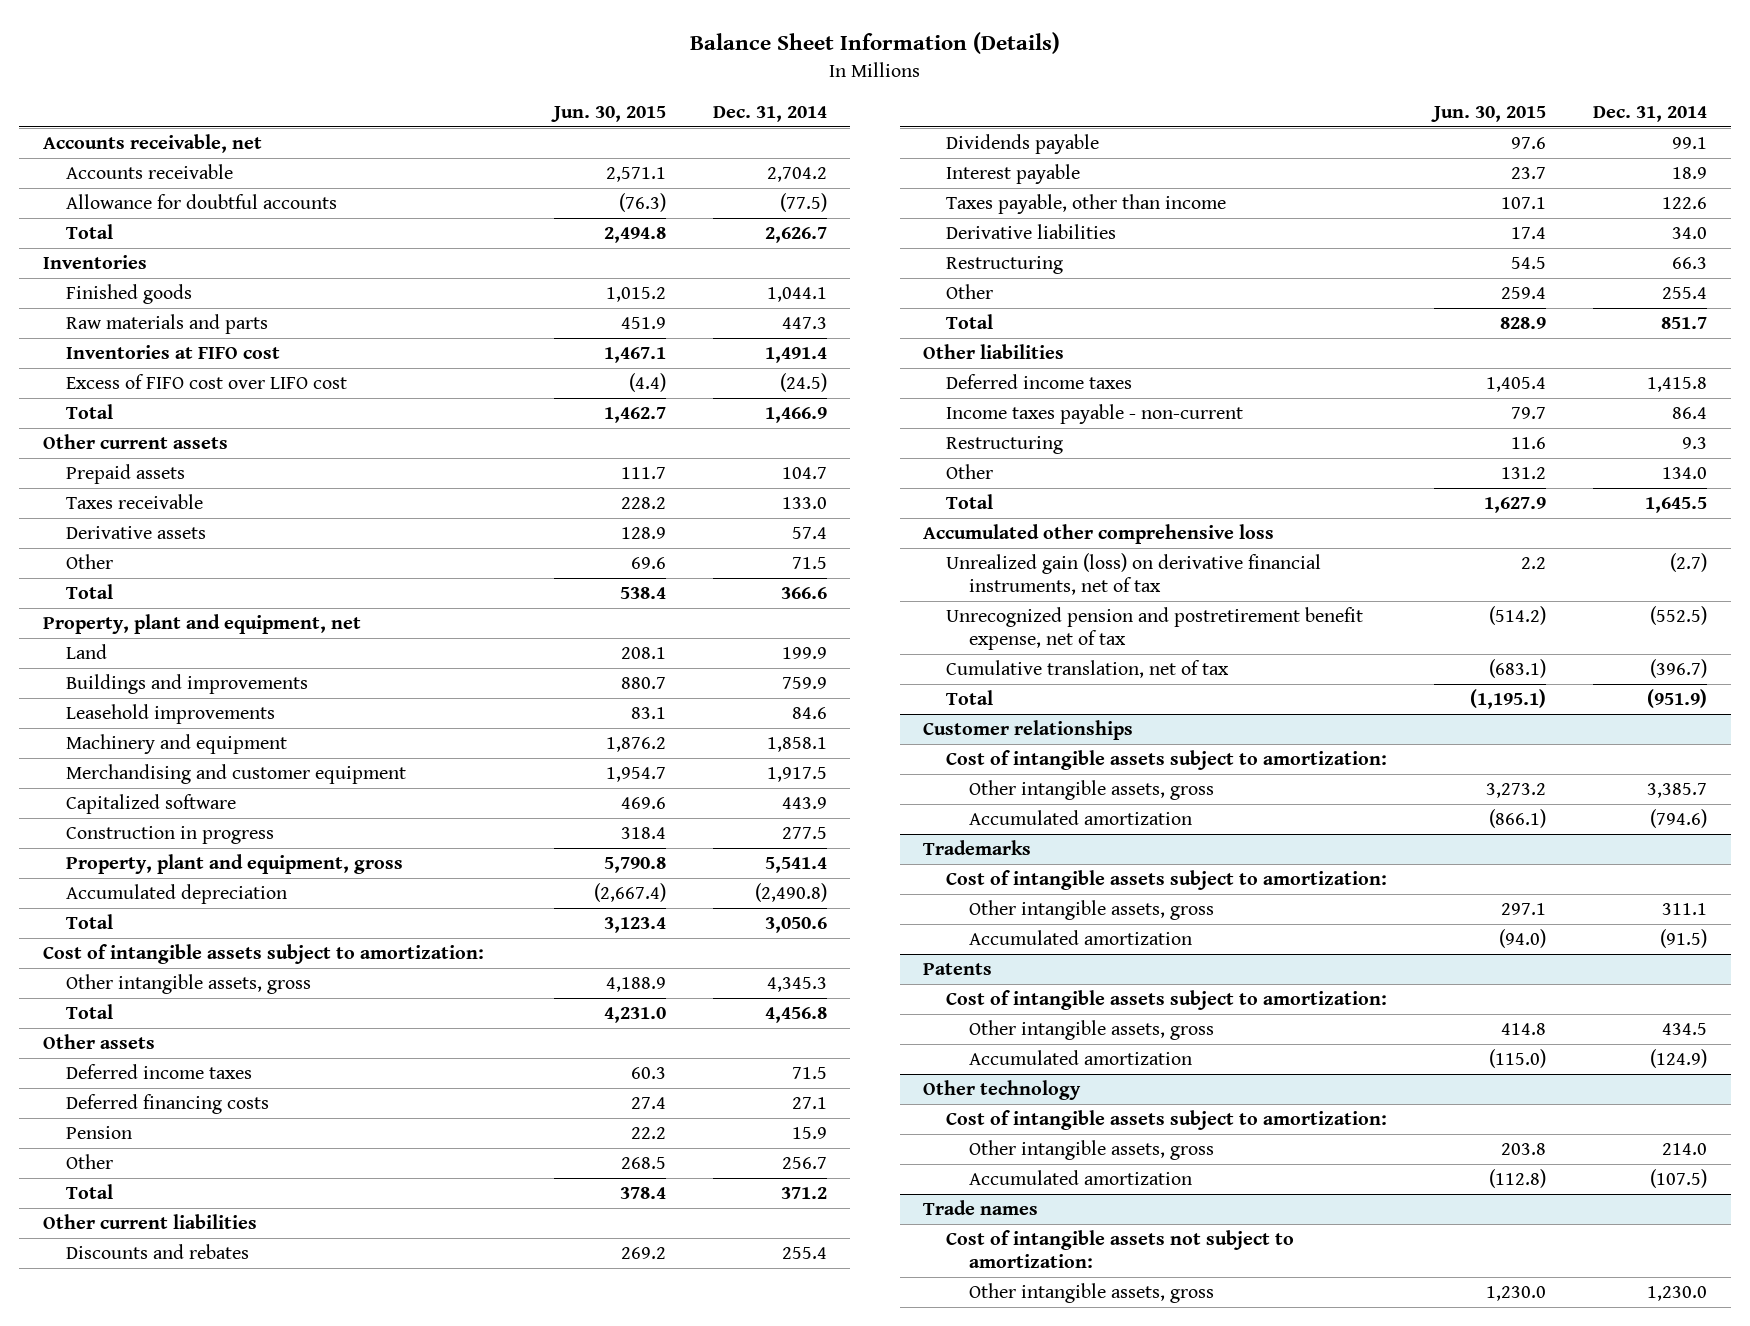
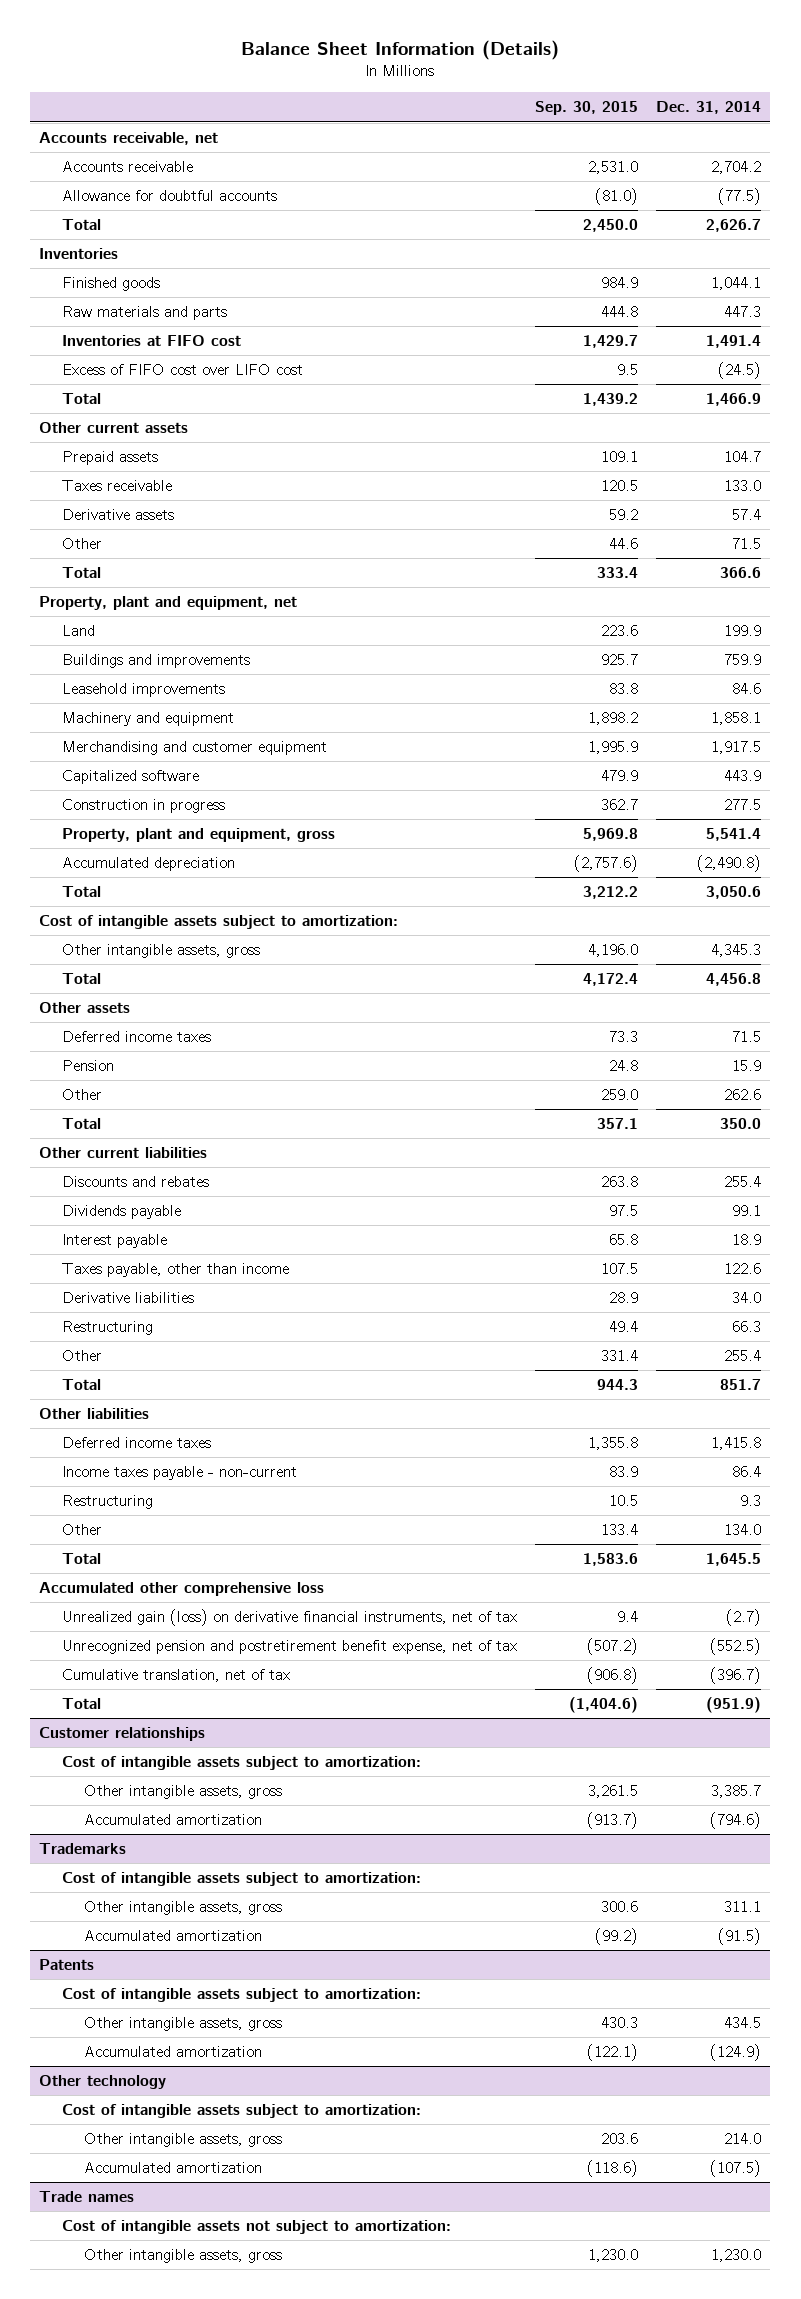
- | Jun. 30, 2015 | Dec. 31, 2014
+ | Sep. 30, 2015 | Dec. 31, 2014
- Deferred financing costs | 27.4 | 27.1
- Other | 268.5 | 256.7
- Total | 378.4 | 371.2
+ Other | 259.0 | 262.6
+ Total | 357.1 | 350.0

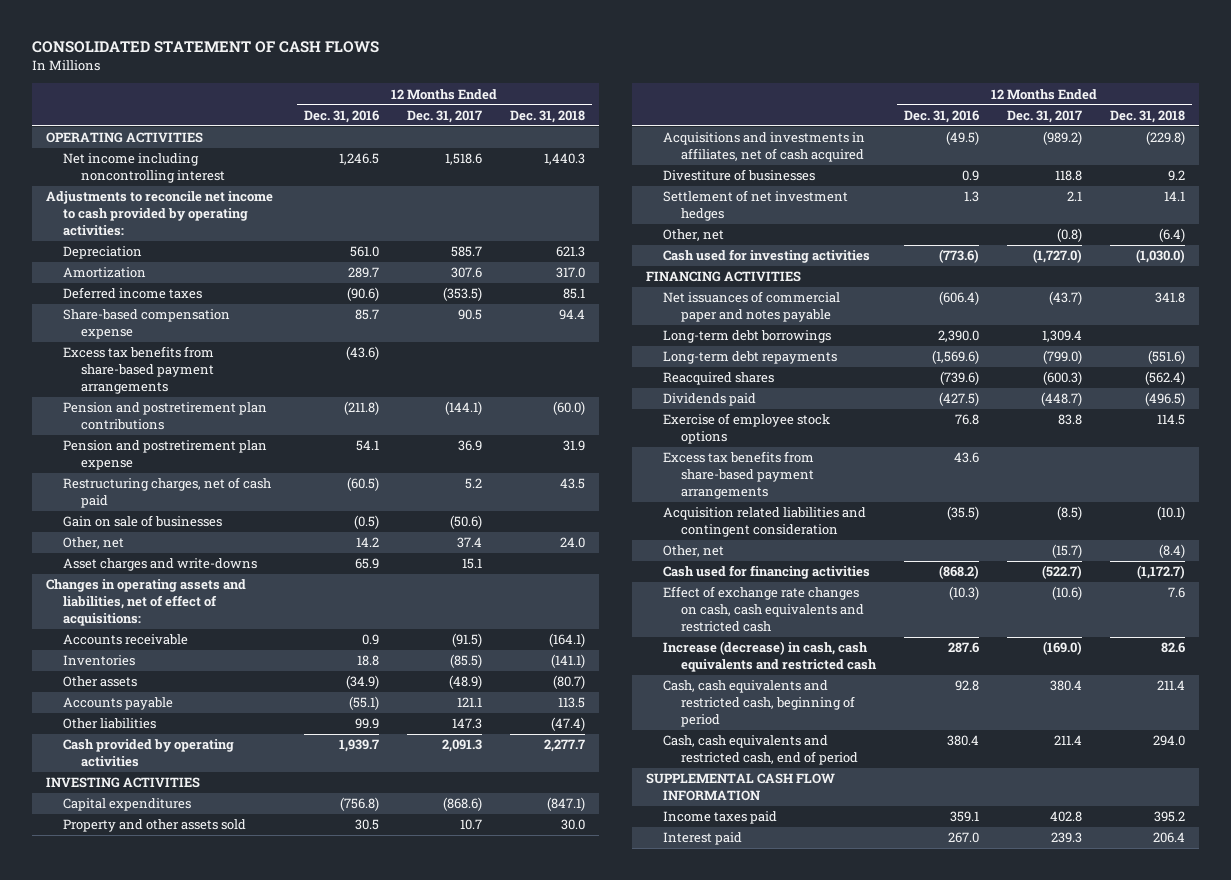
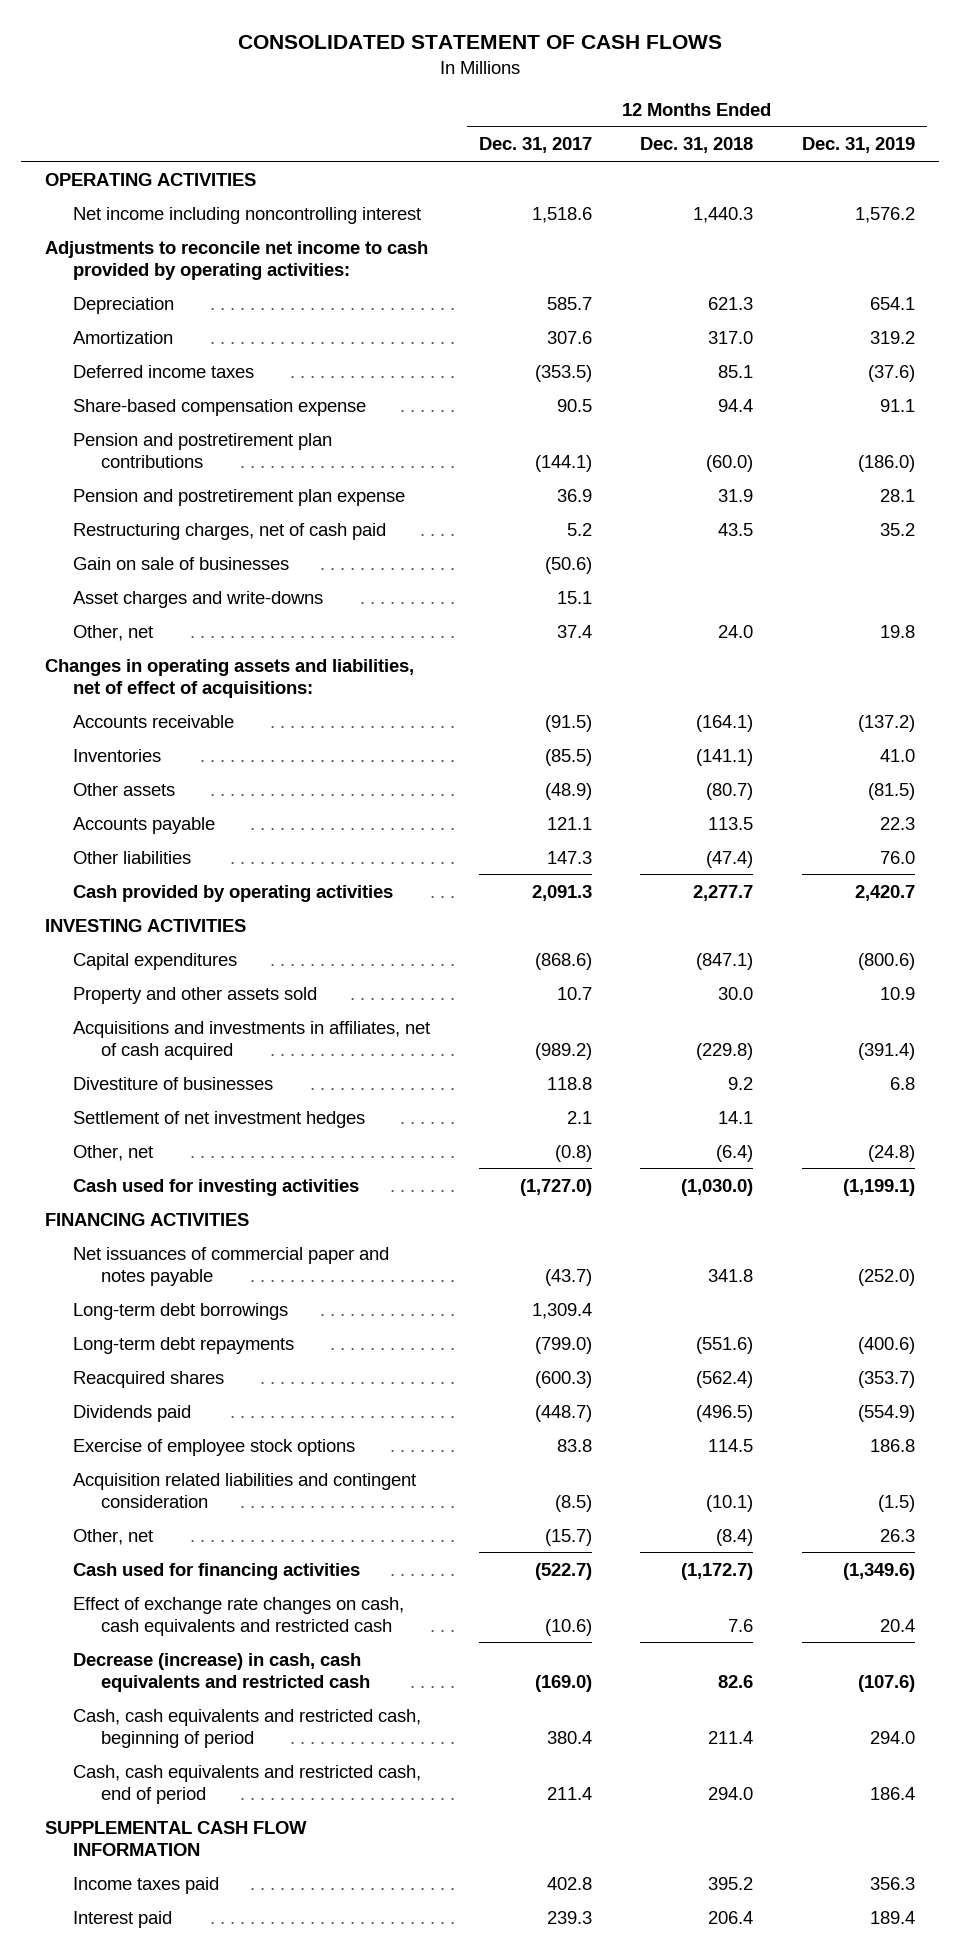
- | 12 Months Ended Dec. 31, 2016 | 12 Months Ended Dec. 31, 2017 | 12 Months Ended Dec. 31, 2018
+ | 12 Months Ended Dec. 31, 2017 | 12 Months Ended Dec. 31, 2018 | 12 Months Ended Dec. 31, 2019
- Excess tax benefits from share-based payment arrangements | (43.6) | |
moved down: Other, net | 37.4 | 24.0 | 19.8
- Excess tax benefits from share-based payment arrangements | 43.6 | |
- Increase (decrease) in cash, cash equivalents and restricted cash | 287.6 | (169.0) | 82.6
+ Decrease (increase) in cash, cash equivalents and restricted cash | (169.0) | 82.6 | (107.6)

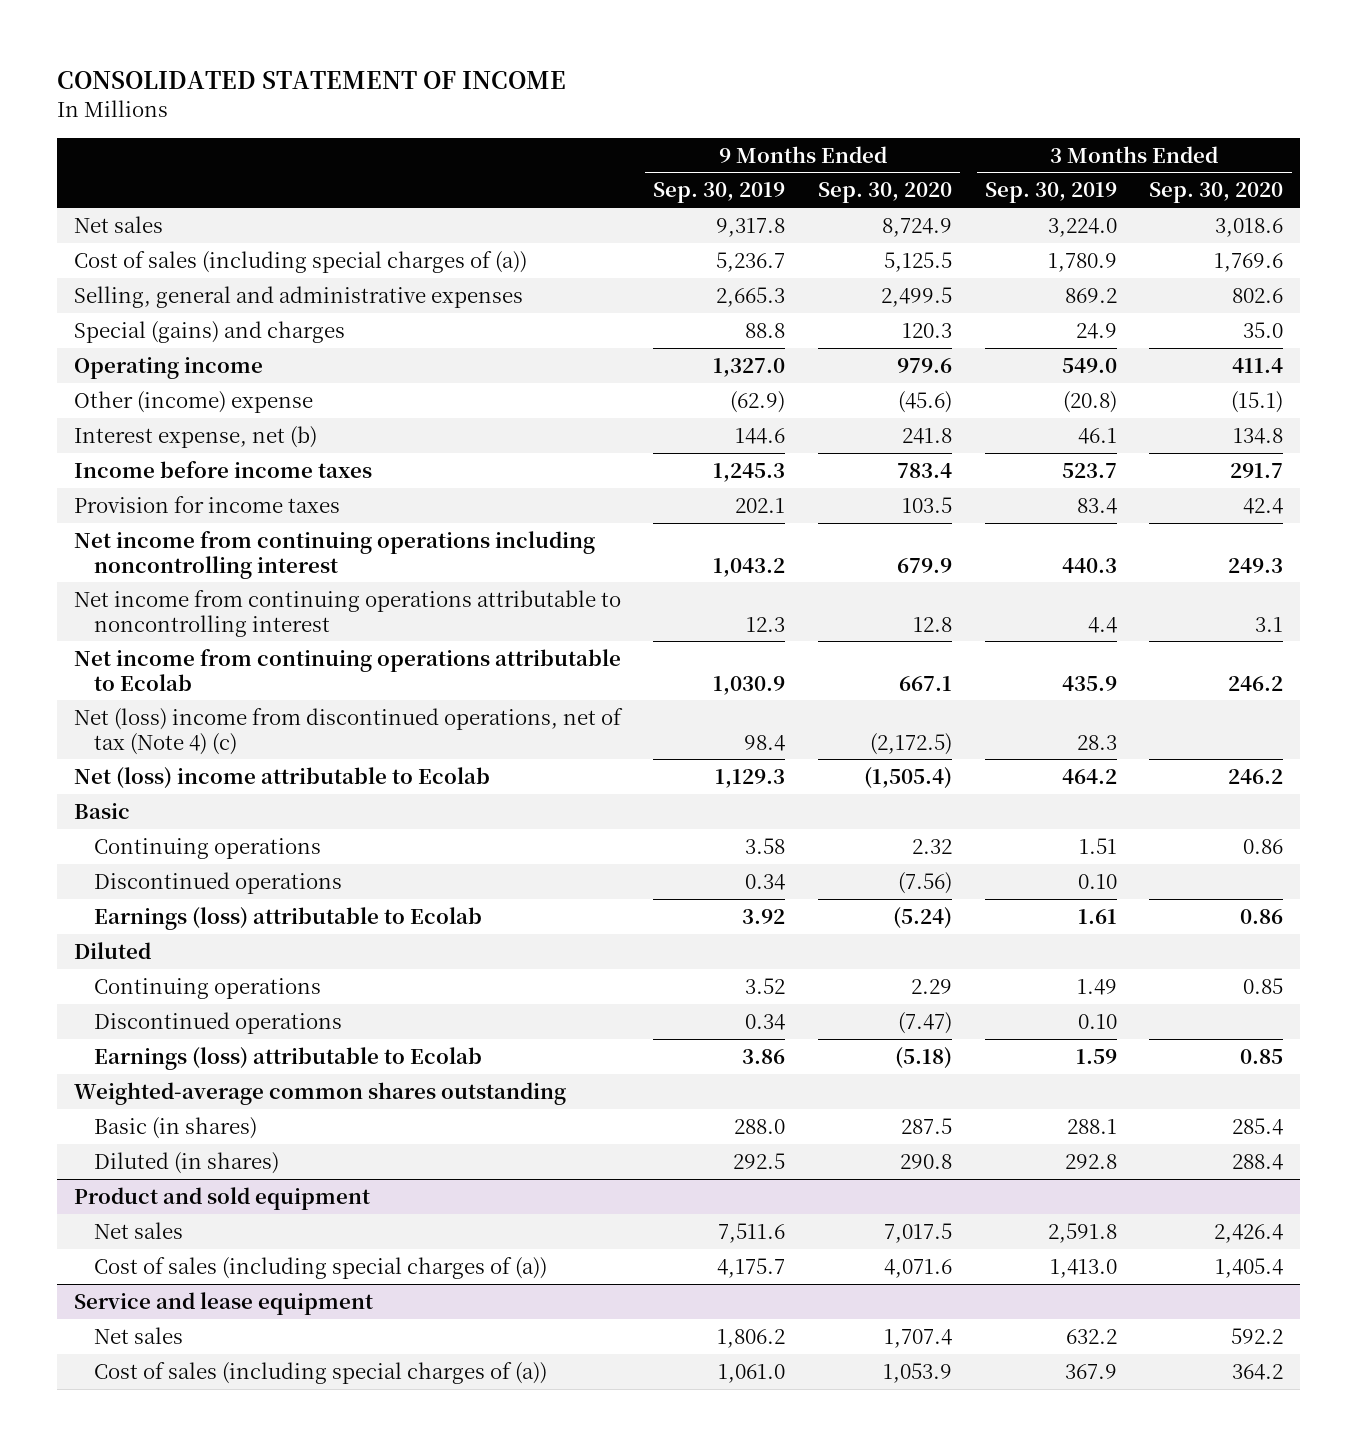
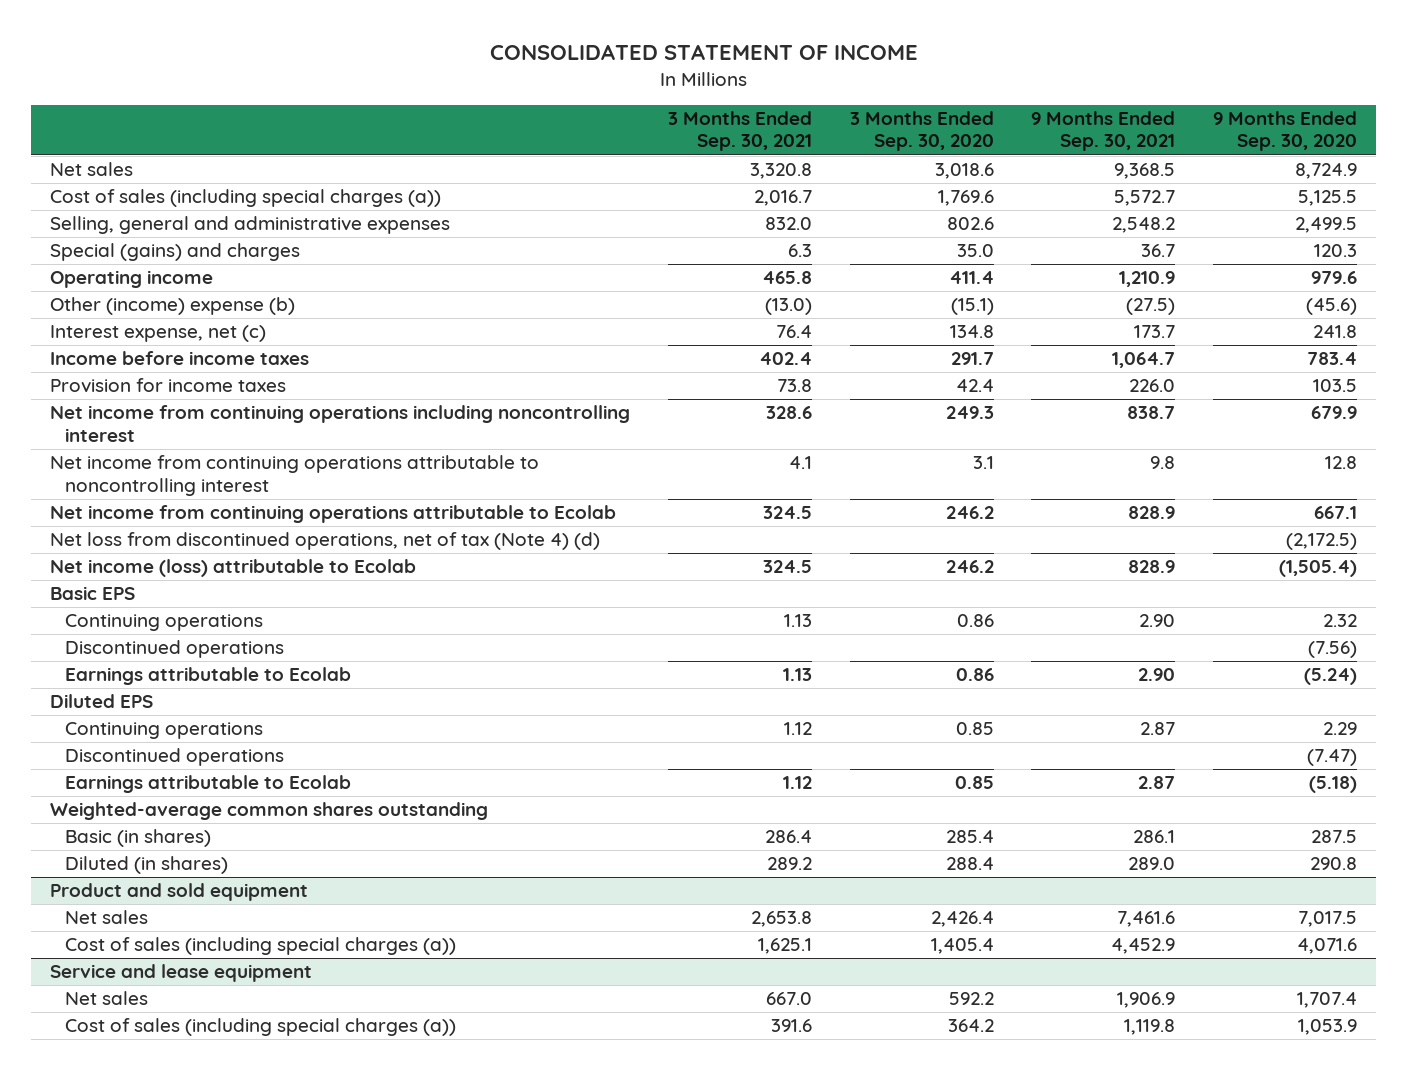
- | 9 Months Ended Sep. 30, 2019 | 9 Months Ended Sep. 30, 2020 | 3 Months Ended Sep. 30, 2019 | 3 Months Ended Sep. 30, 2020
+ | 3 Months Ended Sep. 30, 2021 | 3 Months Ended Sep. 30, 2020 | 9 Months Ended Sep. 30, 2021 | 9 Months Ended Sep. 30, 2020
- Cost of sales (including special charges of (a)) | 5,236.7 | 5,125.5 | 1,780.9 | 1,769.6
+ Cost of sales (including special charges (a)) | 2,016.7 | 1,769.6 | 5,572.7 | 5,125.5
- Other (income) expense | (62.9) | (45.6) | (20.8) | (15.1)
- Interest expense, net (b) | 144.6 | 241.8 | 46.1 | 134.8
+ Other (income) expense (b) | (13.0) | (15.1) | (27.5) | (45.6)
+ Interest expense, net (c) | 76.4 | 134.8 | 173.7 | 241.8
- Net (loss) income from discontinued operations, net of tax (Note 4) (c) | 98.4 | (2,172.5) | 28.3 |
- Net (loss) income attributable to Ecolab | 1,129.3 | (1,505.4) | 464.2 | 246.2
- Basic
+ Net loss from discontinued operations, net of tax (Note 4) (d) | | | | (2,172.5)
+ Net income (loss) attributable to Ecolab | 324.5 | 246.2 | 828.9 | (1,505.4)
+ Basic EPS
- Earnings (loss) attributable to Ecolab | 3.92 | (5.24) | 1.61 | 0.86
- Diluted
+ Earnings attributable to Ecolab | 1.13 | 0.86 | 2.90 | (5.24)
+ Diluted EPS
- Earnings (loss) attributable to Ecolab | 3.86 | (5.18) | 1.59 | 0.85
+ Earnings attributable to Ecolab | 1.12 | 0.85 | 2.87 | (5.18)
@ Product and sold equipment
- Cost of sales (including special charges of (a)) | 4,175.7 | 4,071.6 | 1,413.0 | 1,405.4
+ Cost of sales (including special charges (a)) | 1,625.1 | 1,405.4 | 4,452.9 | 4,071.6
@ Service and lease equipment
- Cost of sales (including special charges of (a)) | 1,061.0 | 1,053.9 | 367.9 | 364.2
+ Cost of sales (including special charges (a)) | 391.6 | 364.2 | 1,119.8 | 1,053.9

